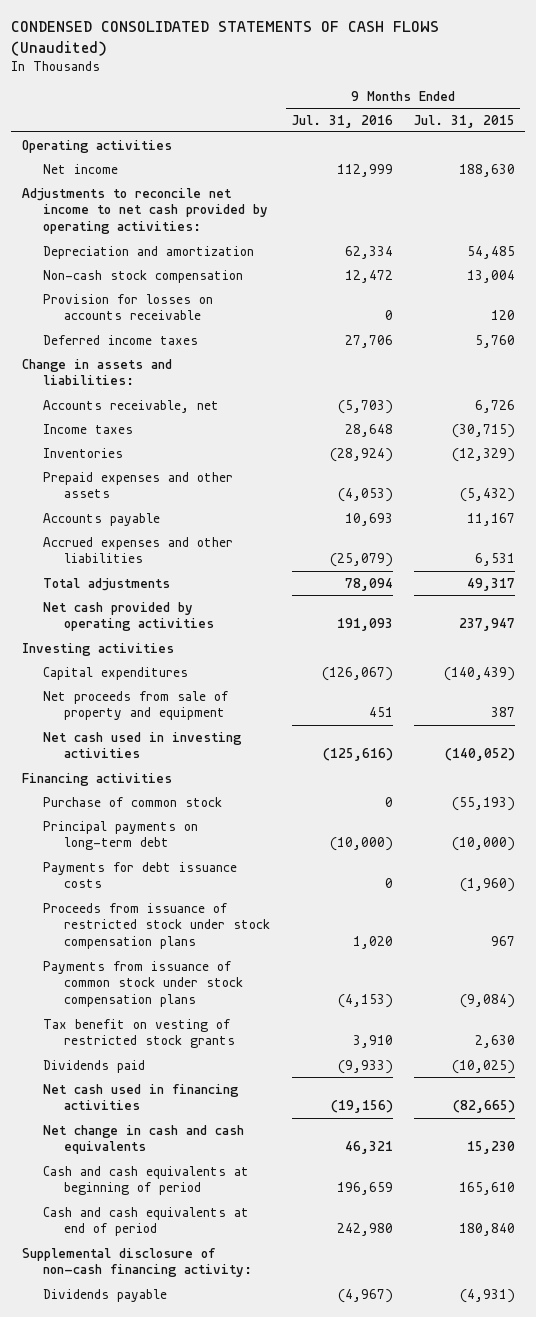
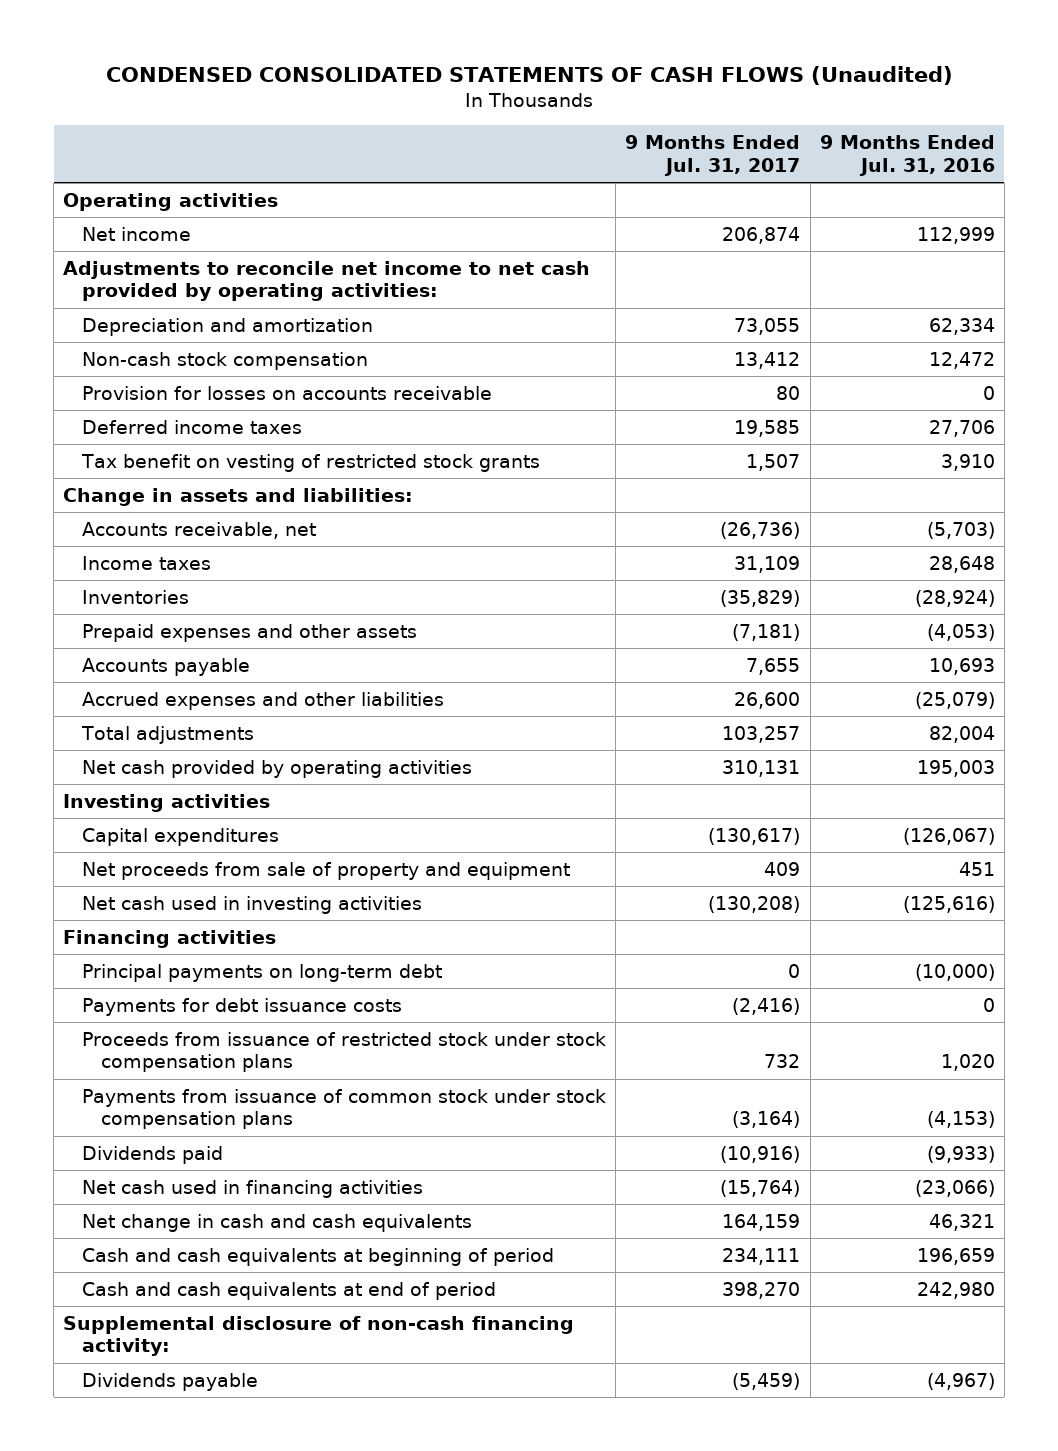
- | 9 Months Ended Jul. 31, 2016 | 9 Months Ended Jul. 31, 2015
+ | 9 Months Ended Jul. 31, 2017 | 9 Months Ended Jul. 31, 2016
moved up: Tax benefit on vesting of restricted stock grants | 1,507 | 3,910
- Total adjustments | 78,094 | 49,317
- Net cash provided by operating activities | 191,093 | 237,947
+ Total adjustments | 103,257 | 82,004
+ Net cash provided by operating activities | 310,131 | 195,003
- Purchase of common stock | 0 | (55,193)
- Net cash used in financing activities | (19,156) | (82,665)
+ Net cash used in financing activities | (15,764) | (23,066)

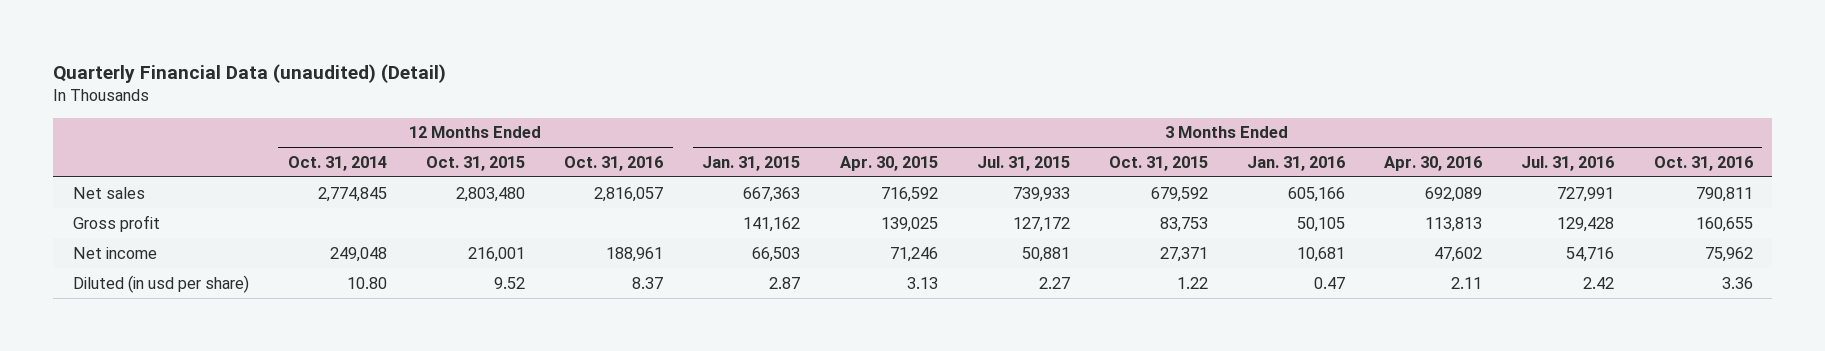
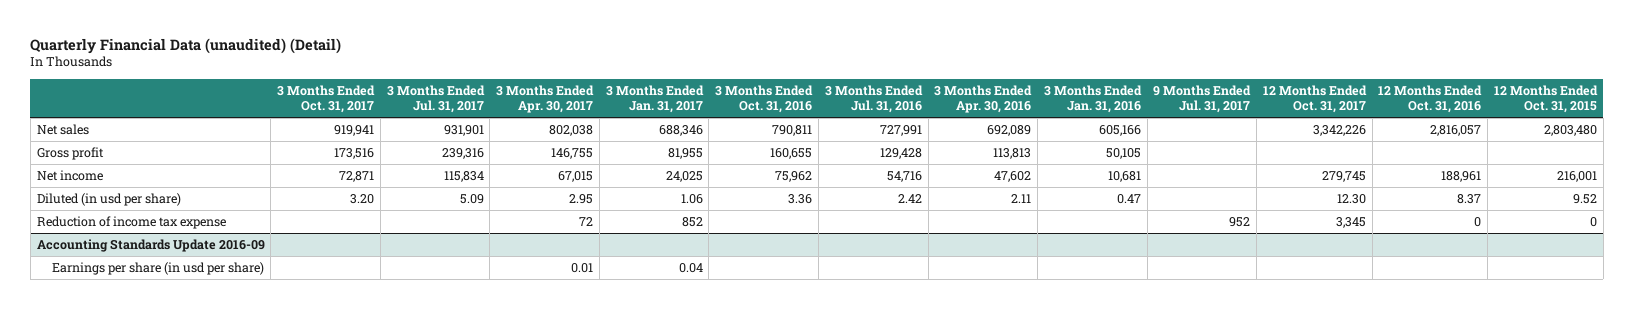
- | 12 Months Ended Oct. 31, 2014 | 12 Months Ended Oct. 31, 2015 | 12 Months Ended Oct. 31, 2016 | 3 Months Ended Jan. 31, 2015 | 3 Months Ended Apr. 30, 2015 | 3 Months Ended Jul. 31, 2015 | 3 Months Ended Oct. 31, 2015 | 3 Months Ended Jan. 31, 2016 | 3 Months Ended Apr. 30, 2016 | 3 Months Ended Jul. 31, 2016 | 3 Months Ended Oct. 31, 2016
+ | 3 Months Ended Oct. 31, 2017 | 3 Months Ended Jul. 31, 2017 | 3 Months Ended Apr. 30, 2017 | 3 Months Ended Jan. 31, 2017 | 3 Months Ended Oct. 31, 2016 | 3 Months Ended Jul. 31, 2016 | 3 Months Ended Apr. 30, 2016 | 3 Months Ended Jan. 31, 2016 | 9 Months Ended Jul. 31, 2017 | 12 Months Ended Oct. 31, 2017 | 12 Months Ended Oct. 31, 2016 | 12 Months Ended Oct. 31, 2015
+ Reduction of income tax expense | | | 72 | 852 | | | | | 952 | 3,345 | 0 | 0
+ Accounting Standards Update 2016-09
+ Earnings per share (in usd per share) | | | 0.01 | 0.04 | | | | | | | |

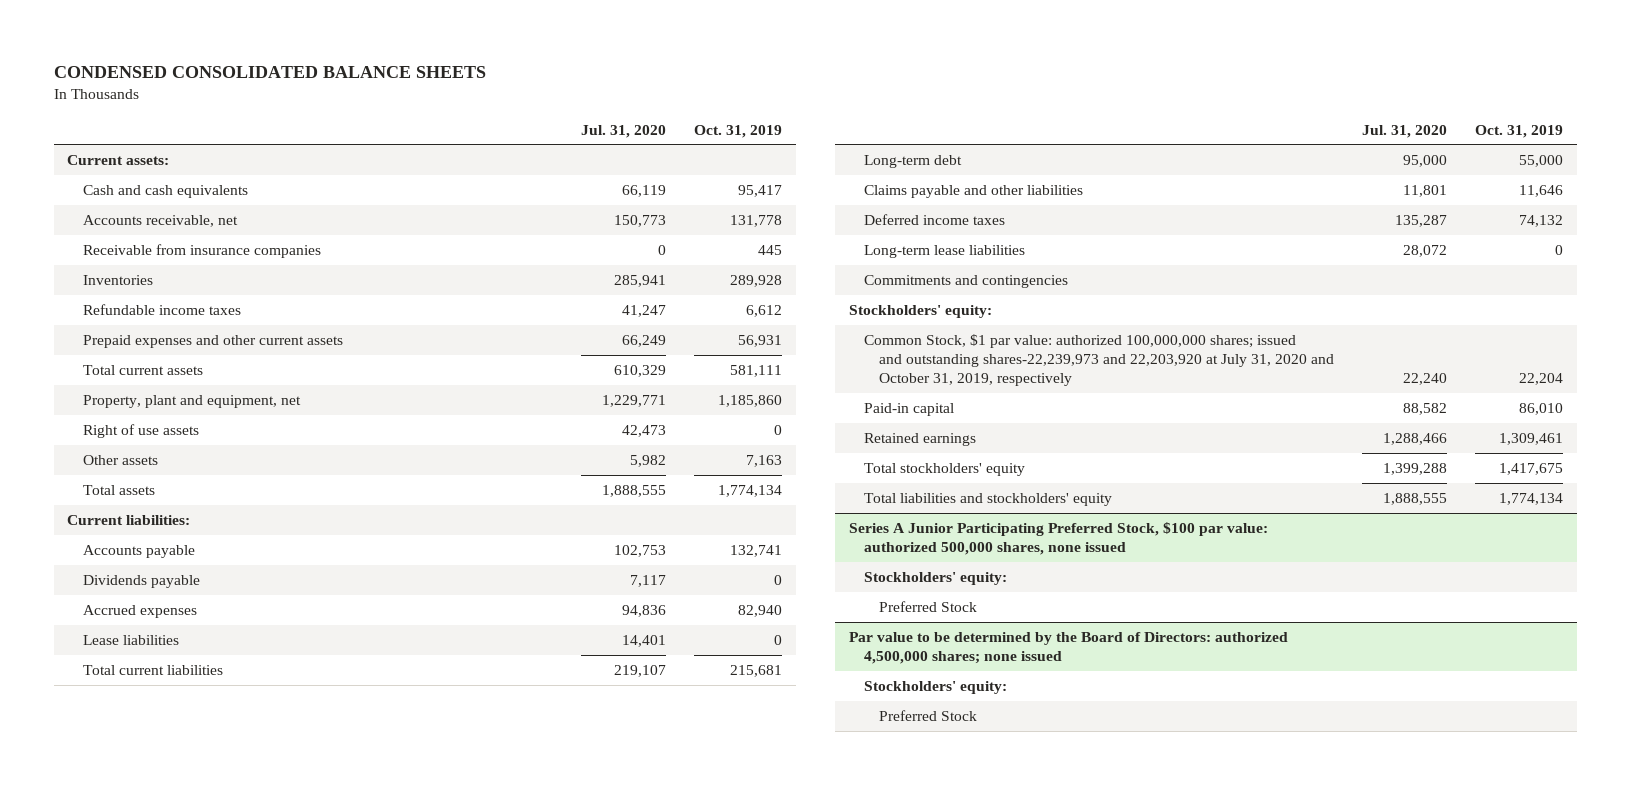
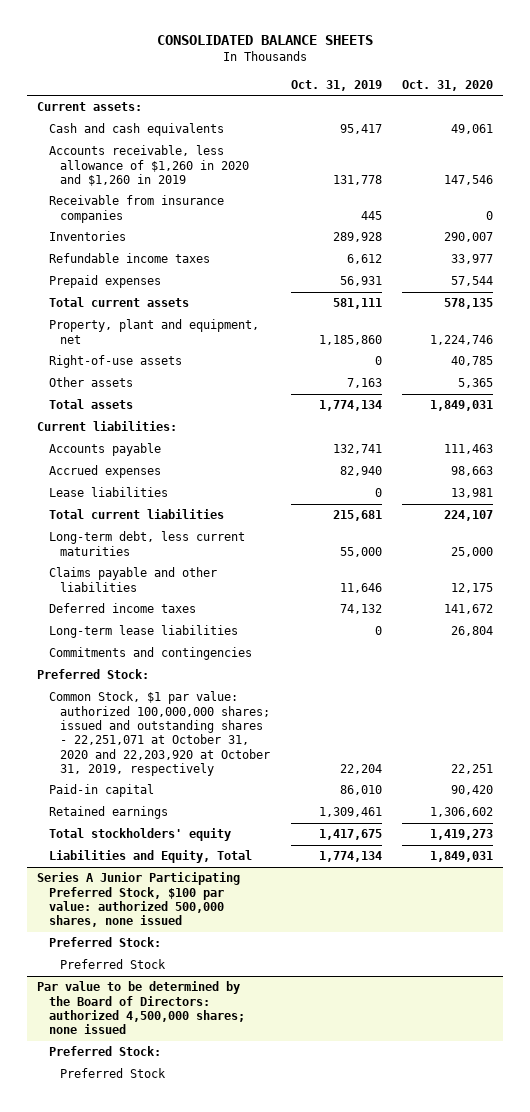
- CONDENSED CONSOLIDATED BALANCE SHEETS
+ CONSOLIDATED BALANCE SHEETS
- | Jul. 31, 2020 | Oct. 31, 2019
+ | Oct. 31, 2019 | Oct. 31, 2020
- Accounts receivable, net | 150,773 | 131,778
+ Accounts receivable, less allowance of $1,260 in 2020 and $1,260 in 2019 | 131,778 | 147,546
- Prepaid expenses and other current assets | 66,249 | 56,931
+ Prepaid expenses | 56,931 | 57,544
- Right of use assets | 42,473 | 0
+ Right-of-use assets | 0 | 40,785
- Dividends payable | 7,117 | 0
- Long-term debt | 95,000 | 55,000
+ Long-term debt, less current maturities | 55,000 | 25,000
- Stockholders' equity:
- Common Stock, $1 par value: authorized 100,000,000 shares; issued and outstanding shares-22,239,973 and 22,203,920 at July 31, 2020 and October 31, 2019, respectively | 22,240 | 22,204
+ Preferred Stock:
+ Common Stock, $1 par value: authorized 100,000,000 shares; issued and outstanding shares - 22,251,071 at October 31, 2020 and 22,203,920 at October 31, 2019, respectively | 22,204 | 22,251
- Total liabilities and stockholders' equity | 1,888,555 | 1,774,134
+ Liabilities and Equity, Total | 1,774,134 | 1,849,031
@ Series A Junior Participating Preferred Stock, $100 par value: authorized 500,000 shares, none issued
- Stockholders' equity:
+ Preferred Stock:
@ Par value to be determined by the Board of Directors: authorized 4,500,000 shares; none issued
- Stockholders' equity:
+ Preferred Stock:

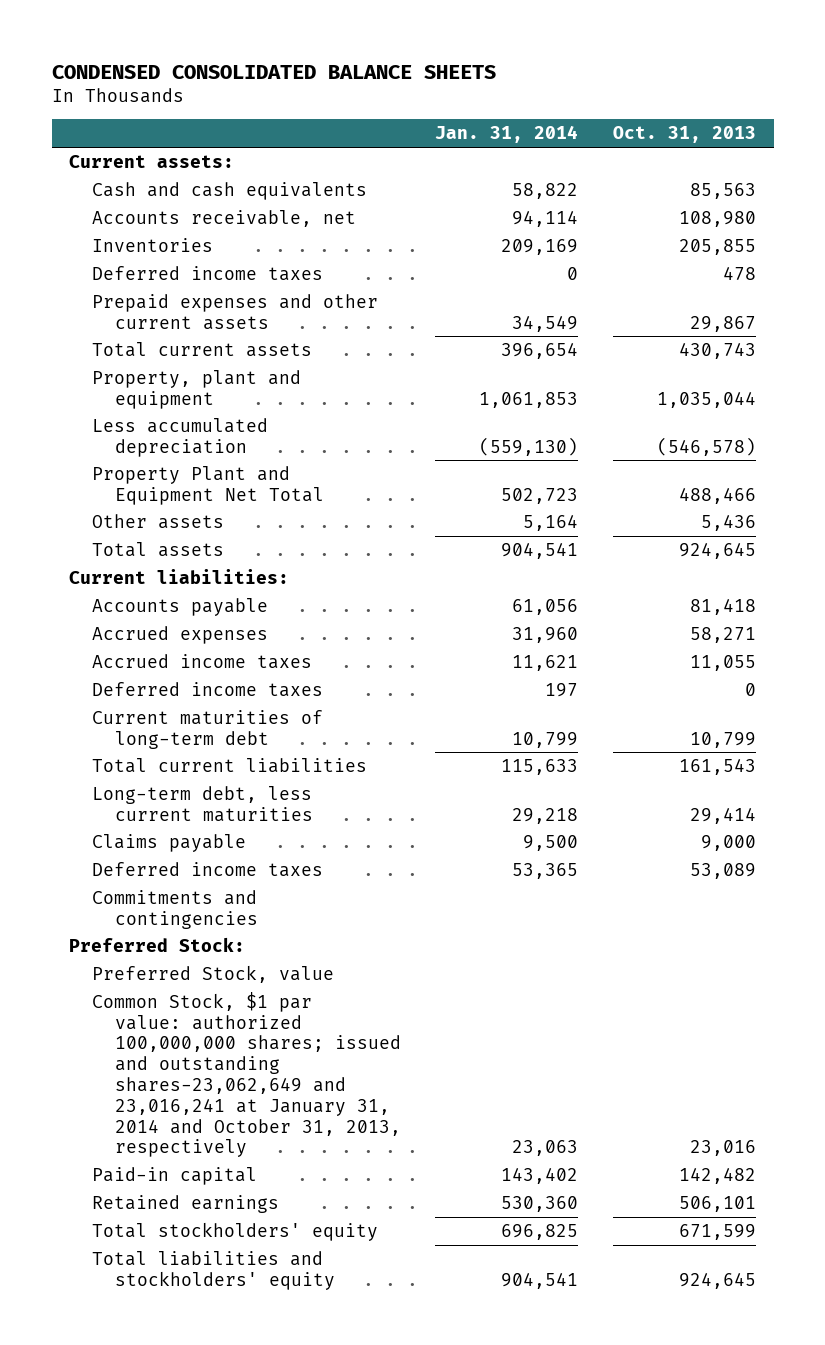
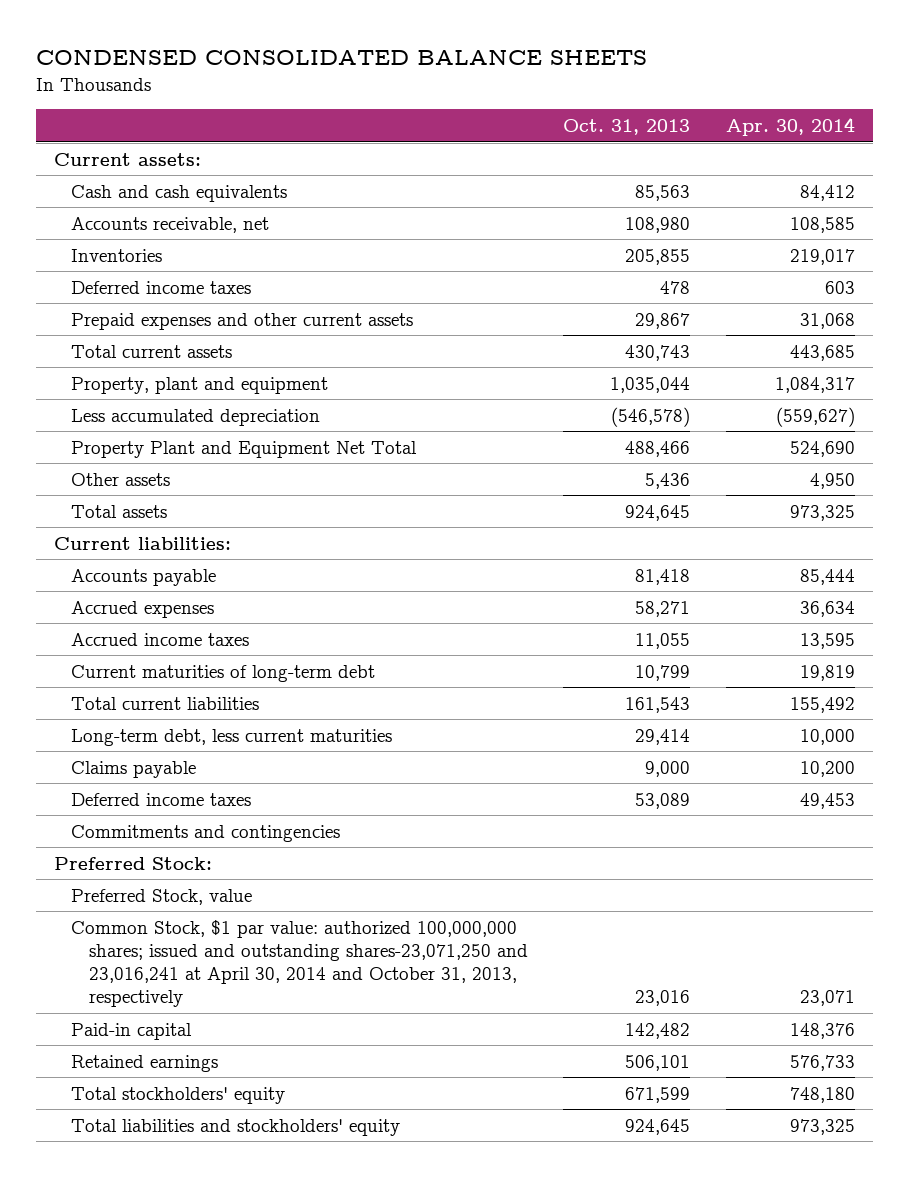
- | Jan. 31, 2014 | Oct. 31, 2013
+ | Oct. 31, 2013 | Apr. 30, 2014
- Deferred income taxes | 197 | 0
- Common Stock, $1 par value: authorized 100,000,000 shares; issued and outstanding shares-23,062,649 and 23,016,241 at January 31, 2014 and October 31, 2013, respectively | 23,063 | 23,016
+ Common Stock, $1 par value: authorized 100,000,000 shares; issued and outstanding shares-23,071,250 and 23,016,241 at April 30, 2014 and October 31, 2013, respectively | 23,016 | 23,071

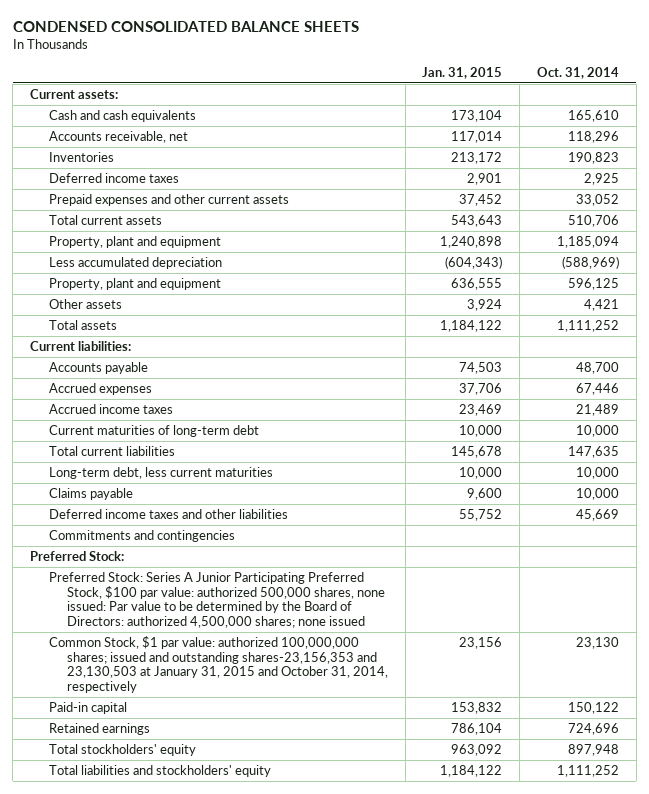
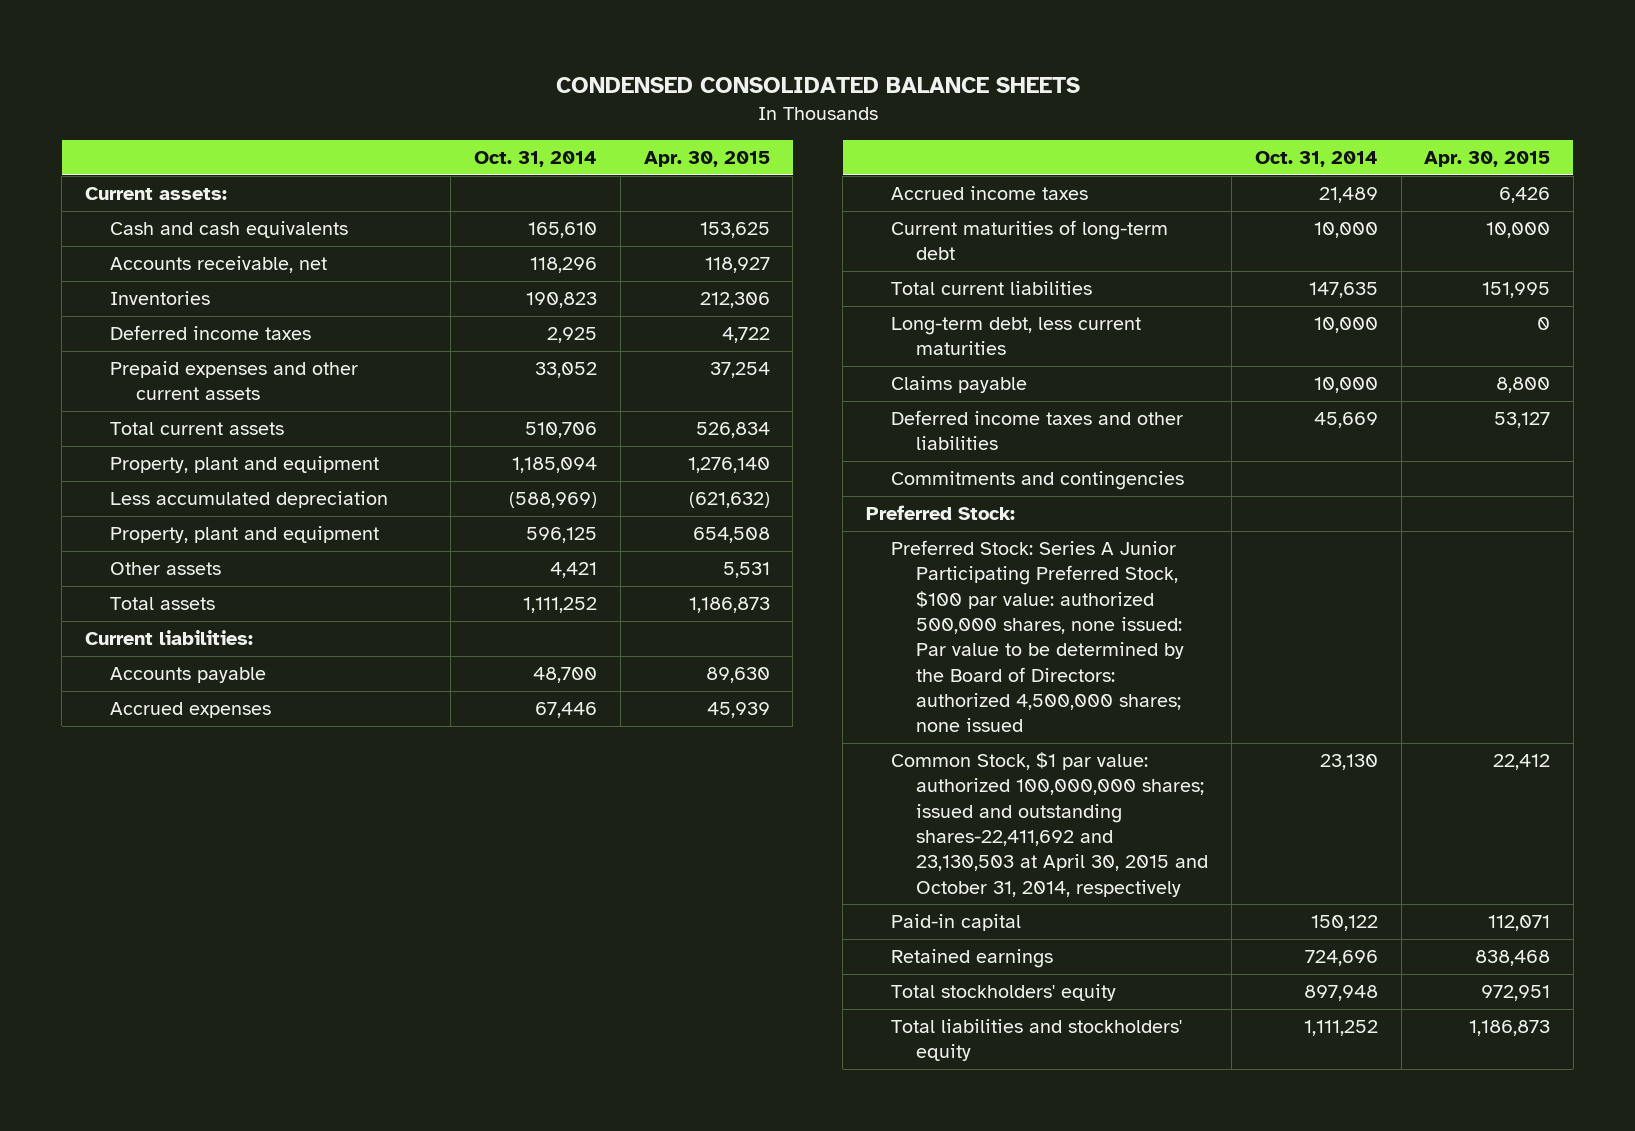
- | Jan. 31, 2015 | Oct. 31, 2014
+ | Oct. 31, 2014 | Apr. 30, 2015
- Common Stock, $1 par value: authorized 100,000,000 shares; issued and outstanding shares-23,156,353 and 23,130,503 at January 31, 2015 and October 31, 2014, respectively | 23,156 | 23,130
+ Common Stock, $1 par value: authorized 100,000,000 shares; issued and outstanding shares-22,411,692 and 23,130,503 at April 30, 2015 and October 31, 2014, respectively | 23,130 | 22,412

